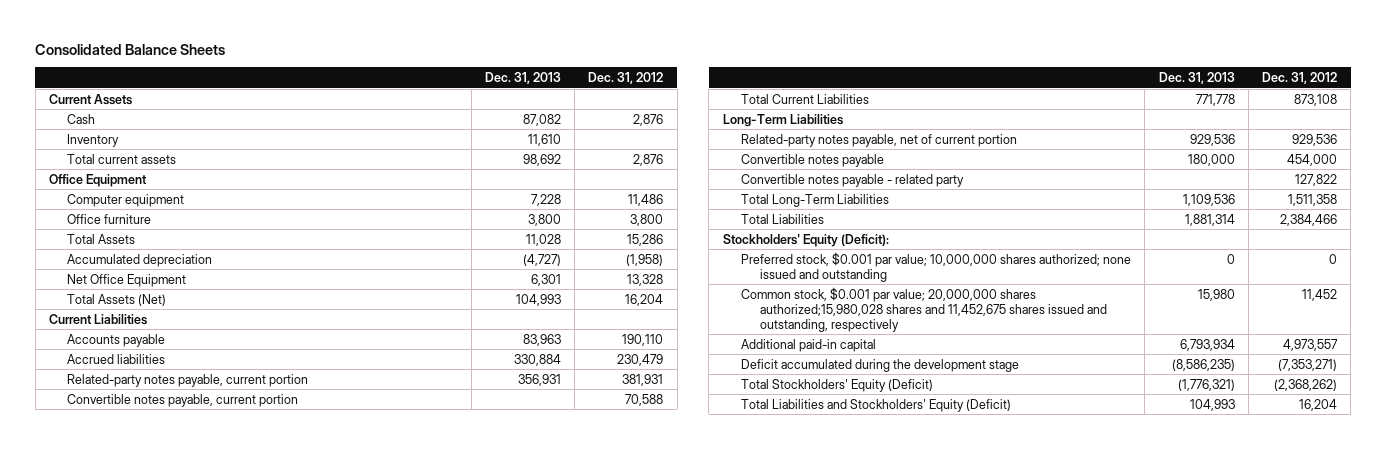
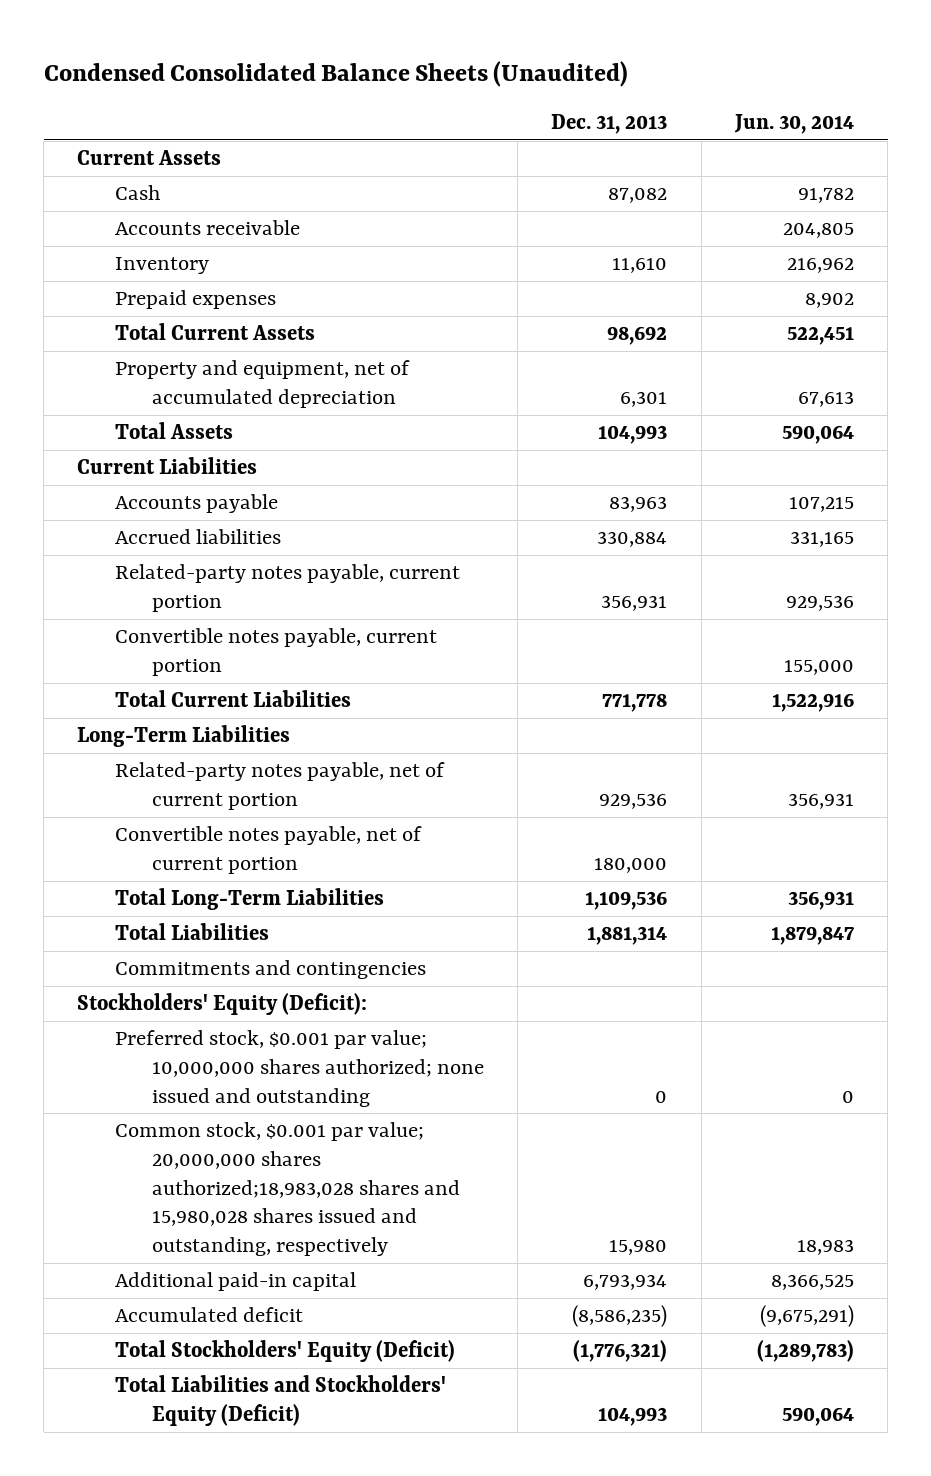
- Consolidated Balance Sheets
+ Condensed Consolidated Balance Sheets (Unaudited)
- | Dec. 31, 2013 | Dec. 31, 2012
+ | Dec. 31, 2013 | Jun. 30, 2014
+ Accounts receivable | | 204,805
- Total current assets | 98,692 | 2,876
- Office Equipment
- Computer equipment | 7,228 | 11,486
- Office furniture | 3,800 | 3,800
- Total Assets | 11,028 | 15,286
- Accumulated depreciation | (4,727) | (1,958)
- Net Office Equipment | 6,301 | 13,328
- Total Assets (Net) | 104,993 | 16,204
+ Prepaid expenses | | 8,902
+ Total Current Assets | 98,692 | 522,451
+ Property and equipment, net of accumulated depreciation | 6,301 | 67,613
+ Total Assets | 104,993 | 590,064
- Convertible notes payable | 180,000 | 454,000
- Convertible notes payable - related party | | 127,822
+ Convertible notes payable, net of current portion | 180,000 |
+ Commitments and contingencies
- Common stock, $0.001 par value; 20,000,000 shares authorized;15,980,028 shares and 11,452,675 shares issued and outstanding, respectively | 15,980 | 11,452
+ Common stock, $0.001 par value; 20,000,000 shares authorized;18,983,028 shares and 15,980,028 shares issued and outstanding, respectively | 15,980 | 18,983
- Deficit accumulated during the development stage | (8,586,235) | (7,353,271)
+ Accumulated deficit | (8,586,235) | (9,675,291)

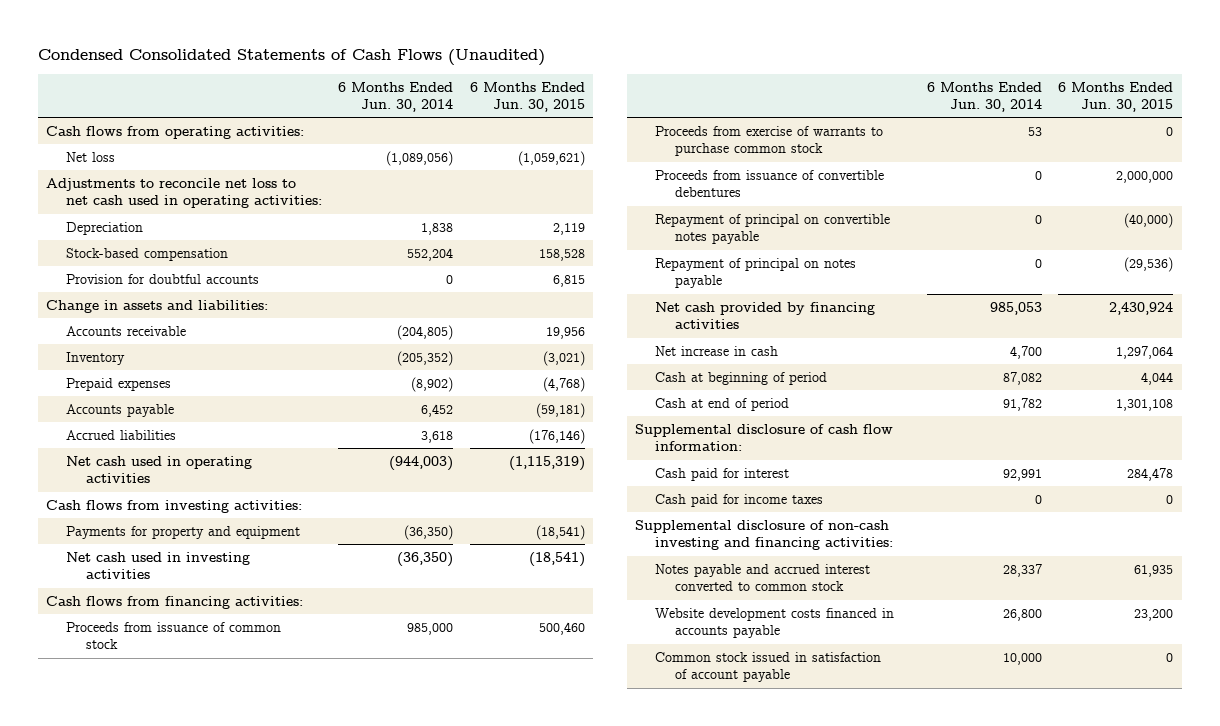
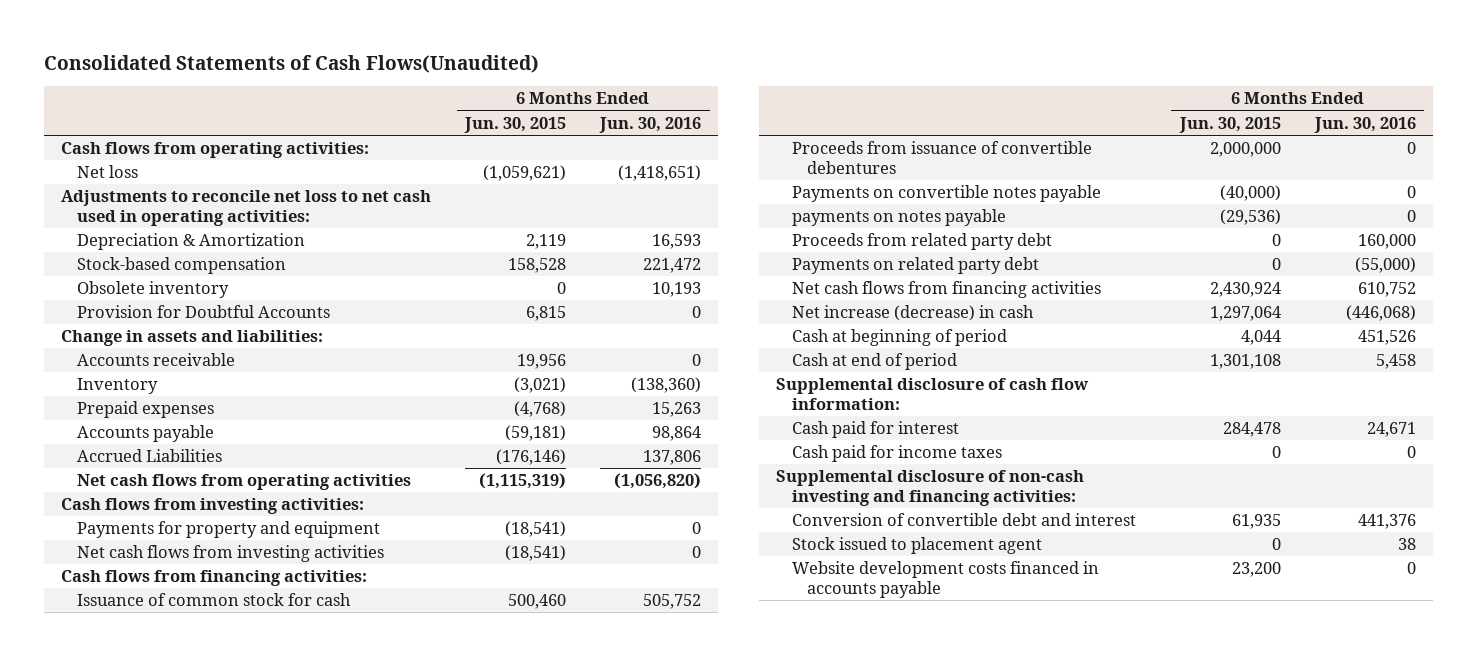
- Condensed Consolidated Statements of Cash Flows (Unaudited)
+ Consolidated Statements of Cash Flows(Unaudited)
- | 6 Months Ended Jun. 30, 2014 | 6 Months Ended Jun. 30, 2015
+ | 6 Months Ended Jun. 30, 2015 | 6 Months Ended Jun. 30, 2016
- Depreciation | 1,838 | 2,119
+ Depreciation & Amortization | 2,119 | 16,593
- Provision for doubtful accounts | 0 | 6,815
+ Obsolete inventory | 0 | 10,193
+ Provision for Doubtful Accounts | 6,815 | 0
- Accrued liabilities | 3,618 | (176,146)
- Net cash used in operating activities | (944,003) | (1,115,319)
+ Accrued Liabilities | (176,146) | 137,806
+ Net cash flows from operating activities | (1,115,319) | (1,056,820)
- Net cash used in investing activities | (36,350) | (18,541)
+ Net cash flows from investing activities | (18,541) | 0
- Proceeds from issuance of common stock | 985,000 | 500,460
- Proceeds from exercise of warrants to purchase common stock | 53 | 0
+ Issuance of common stock for cash | 500,460 | 505,752
- Repayment of principal on convertible notes payable | 0 | (40,000)
- Repayment of principal on notes payable | 0 | (29,536)
- Net cash provided by financing activities | 985,053 | 2,430,924
- Net increase in cash | 4,700 | 1,297,064
+ Payments on convertible notes payable | (40,000) | 0
+ payments on notes payable | (29,536) | 0
+ Proceeds from related party debt | 0 | 160,000
+ Payments on related party debt | 0 | (55,000)
+ Net cash flows from financing activities | 2,430,924 | 610,752
+ Net increase (decrease) in cash | 1,297,064 | (446,068)
- Notes payable and accrued interest converted to common stock | 28,337 | 61,935
+ Conversion of convertible debt and interest | 61,935 | 441,376
+ Stock issued to placement agent | 0 | 38
- Common stock issued in satisfaction of account payable | 10,000 | 0

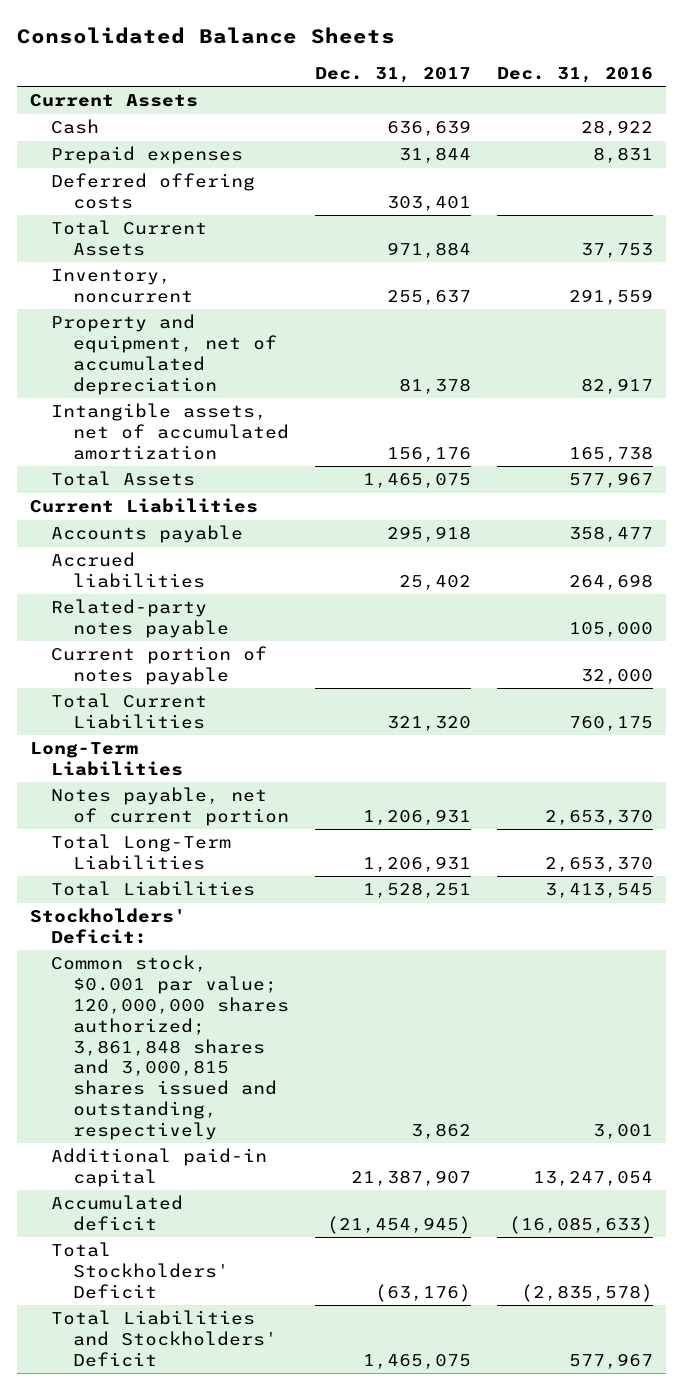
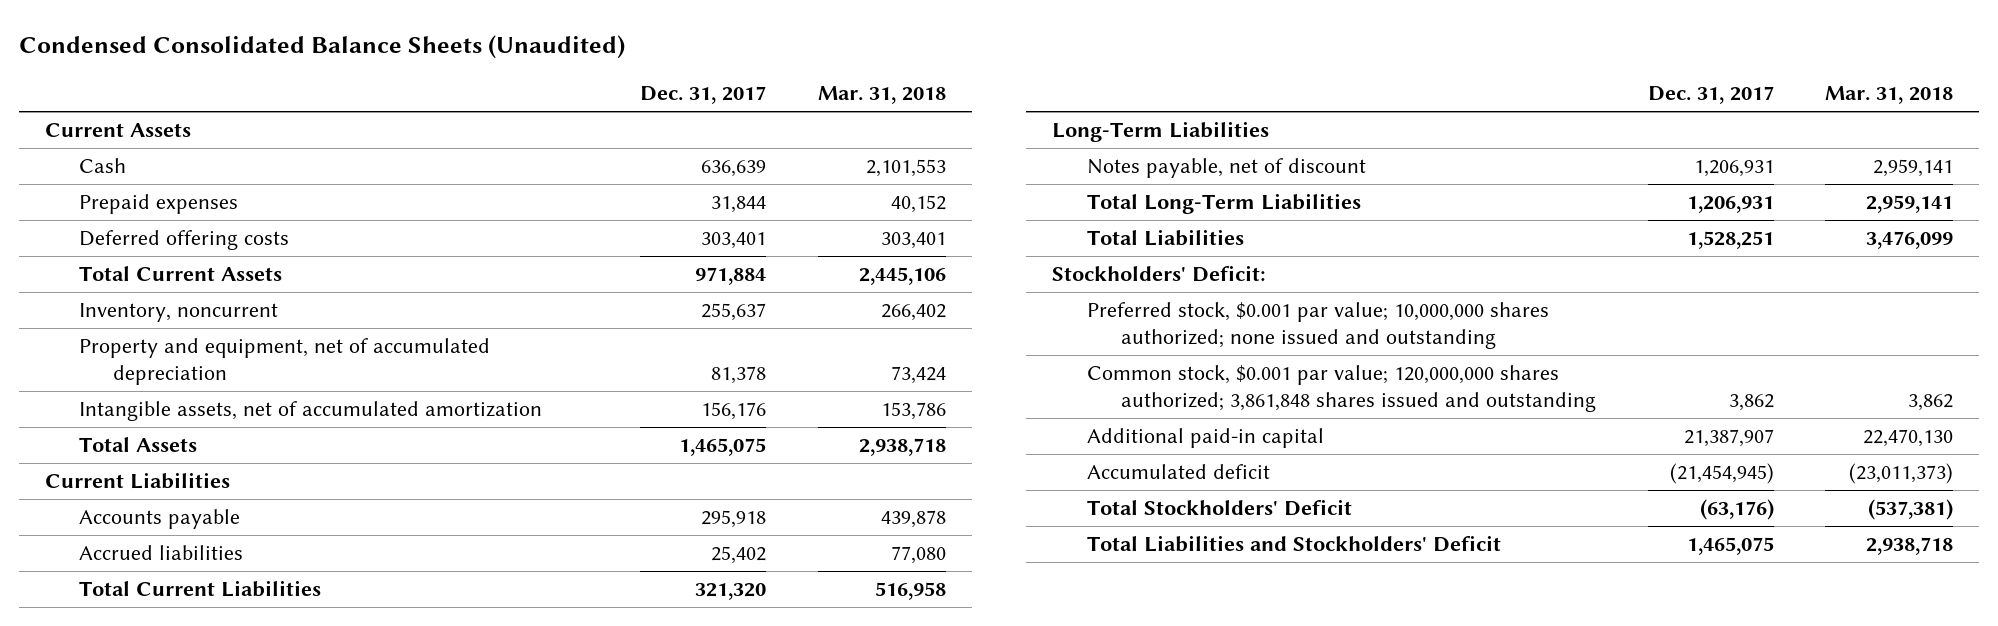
- Consolidated Balance Sheets
+ Condensed Consolidated Balance Sheets (Unaudited)
- | Dec. 31, 2017 | Dec. 31, 2016
+ | Dec. 31, 2017 | Mar. 31, 2018
- Related-party notes payable | | 105,000
- Current portion of notes payable | | 32,000
- Notes payable, net of current portion | 1,206,931 | 2,653,370
+ Notes payable, net of discount | 1,206,931 | 2,959,141
- Common stock, $0.001 par value; 120,000,000 shares authorized; 3,861,848 shares and 3,000,815 shares issued and outstanding, respectively | 3,862 | 3,001
+ Preferred stock, $0.001 par value; 10,000,000 shares authorized; none issued and outstanding
+ Common stock, $0.001 par value; 120,000,000 shares authorized; 3,861,848 shares issued and outstanding | 3,862 | 3,862

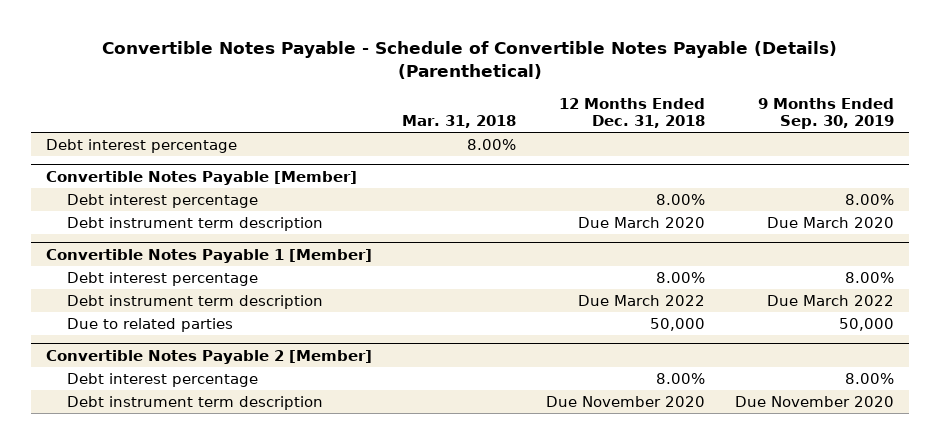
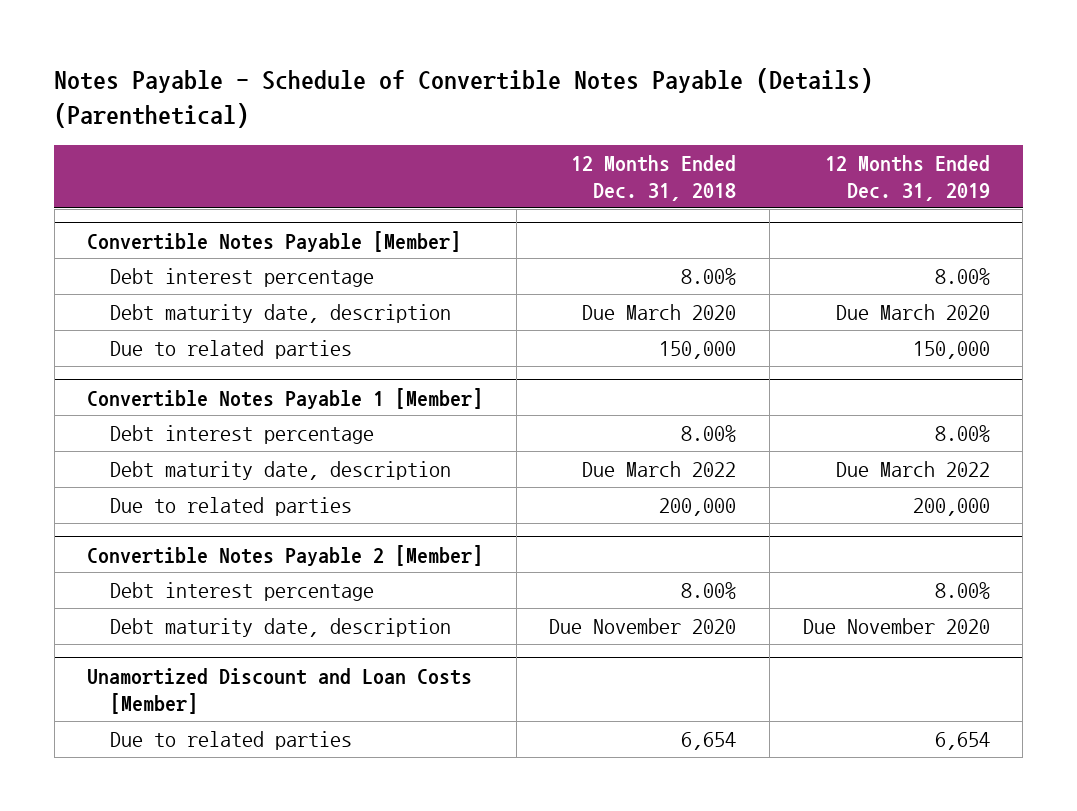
- Convertible Notes Payable - Schedule of Convertible Notes Payable (Details) (Parenthetical)
+ Notes Payable - Schedule of Convertible Notes Payable (Details) (Parenthetical)
- | Mar. 31, 2018 | 12 Months Ended Dec. 31, 2018 | 9 Months Ended Sep. 30, 2019
+ | 12 Months Ended Dec. 31, 2018 | 12 Months Ended Dec. 31, 2019
- Debt interest percentage | 8.00% | |
@ Convertible Notes Payable [Member]
- Debt instrument term description | | Due March 2020 | Due March 2020
+ Debt maturity date, description | Due March 2020 | Due March 2020
+ Due to related parties | 150,000 | 150,000
@ Convertible Notes Payable 1 [Member]
- Debt instrument term description | | Due March 2022 | Due March 2022
- Due to related parties | | 50,000 | 50,000
+ Debt maturity date, description | Due March 2022 | Due March 2022
+ Due to related parties | 200,000 | 200,000
@ Convertible Notes Payable 2 [Member]
- Debt instrument term description | | Due November 2020 | Due November 2020
+ Debt maturity date, description | Due November 2020 | Due November 2020
+ Unamortized Discount and Loan Costs [Member]
+ Due to related parties | 6,654 | 6,654

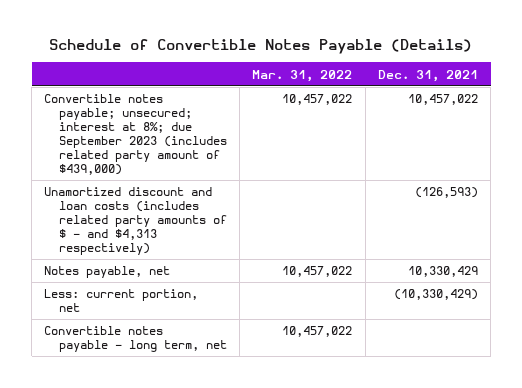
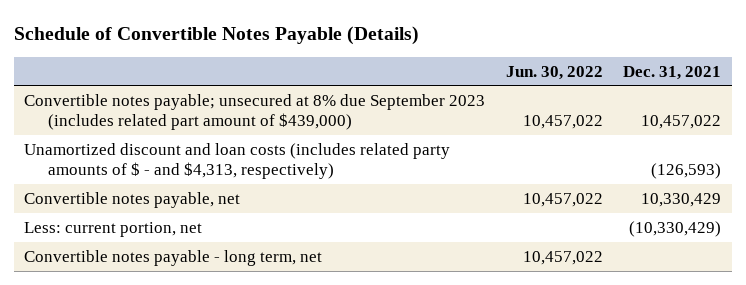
- | Mar. 31, 2022 | Dec. 31, 2021
+ | Jun. 30, 2022 | Dec. 31, 2021
- Convertible notes payable; unsecured; interest at 8%; due September 2023 (includes related party amount of $439,000) | 10,457,022 | 10,457,022
- Unamortized discount and loan costs (includes related party amounts of $ - and $4,313 respectively) | | (126,593)
- Notes payable, net | 10,457,022 | 10,330,429
+ Convertible notes payable; unsecured at 8% due September 2023 (includes related part amount of $439,000) | 10,457,022 | 10,457,022
+ Unamortized discount and loan costs (includes related party amounts of $ - and $4,313, respectively) | | (126,593)
+ Convertible notes payable, net | 10,457,022 | 10,330,429

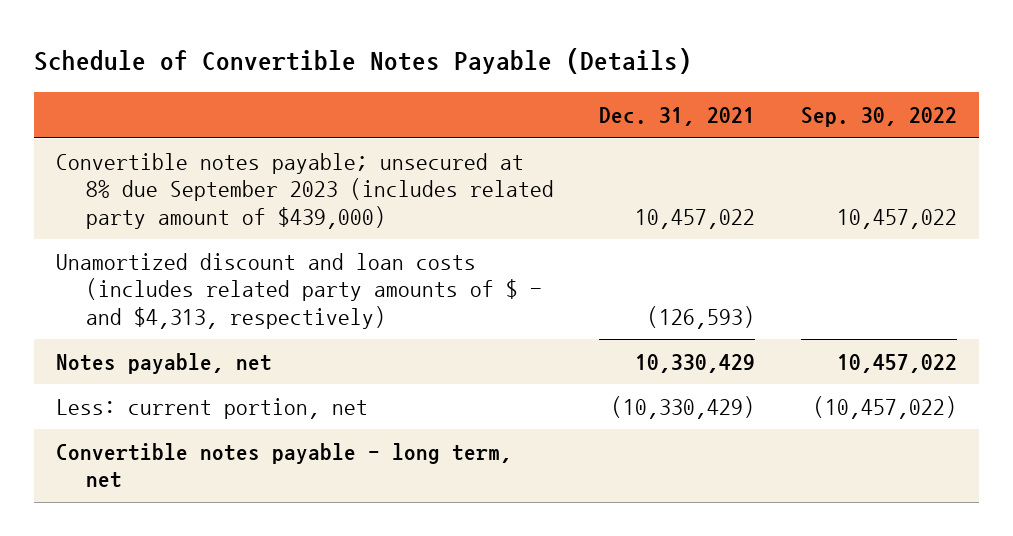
- | Jun. 30, 2022 | Dec. 31, 2021
+ | Dec. 31, 2021 | Sep. 30, 2022
- Convertible notes payable; unsecured at 8% due September 2023 (includes related part amount of $439,000) | 10,457,022 | 10,457,022
+ Convertible notes payable; unsecured at 8% due September 2023 (includes related party amount of $439,000) | 10,457,022 | 10,457,022
- Convertible notes payable, net | 10,457,022 | 10,330,429
+ Notes payable, net | 10,330,429 | 10,457,022

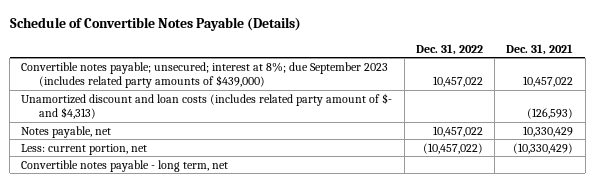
- | Dec. 31, 2021 | Sep. 30, 2022
+ | Dec. 31, 2022 | Dec. 31, 2021
- Convertible notes payable; unsecured at 8% due September 2023 (includes related party amount of $439,000) | 10,457,022 | 10,457,022
- Unamortized discount and loan costs (includes related party amounts of $ - and $4,313, respectively) | (126,593) |
+ Convertible notes payable; unsecured; interest at 8%; due September 2023 (includes related party amounts of $439,000) | 10,457,022 | 10,457,022
+ Unamortized discount and loan costs (includes related party amount of $- and $4,313) | | (126,593)

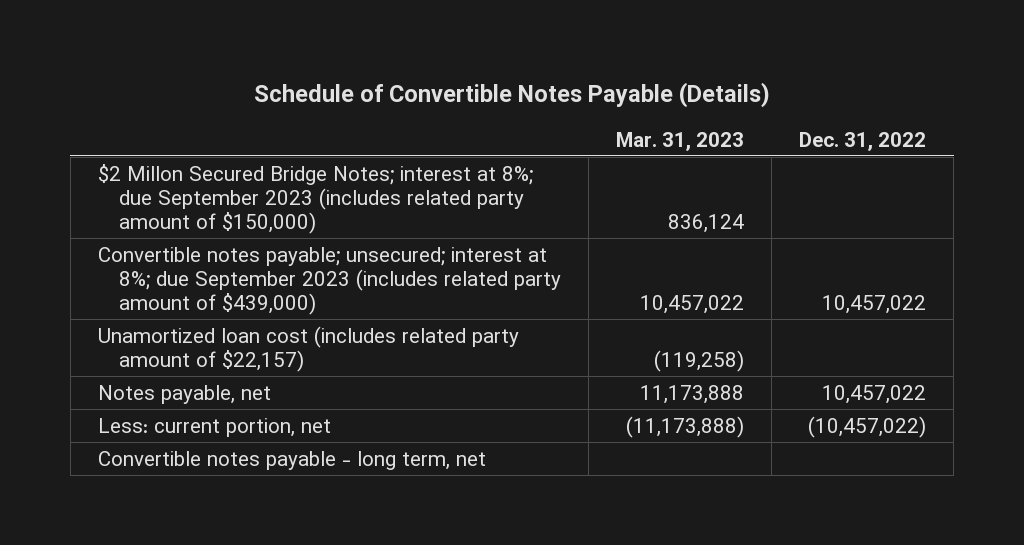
- | Dec. 31, 2022 | Dec. 31, 2021
+ | Mar. 31, 2023 | Dec. 31, 2022
- Convertible notes payable; unsecured; interest at 8%; due September 2023 (includes related party amounts of $439,000) | 10,457,022 | 10,457,022
- Unamortized discount and loan costs (includes related party amount of $- and $4,313) | | (126,593)
+ $2 Millon Secured Bridge Notes; interest at 8%; due September 2023 (includes related party amount of $150,000) | 836,124 |
+ Convertible notes payable; unsecured; interest at 8%; due September 2023 (includes related party amount of $439,000) | 10,457,022 | 10,457,022
+ Unamortized loan cost (includes related party amount of $22,157) | (119,258) |

